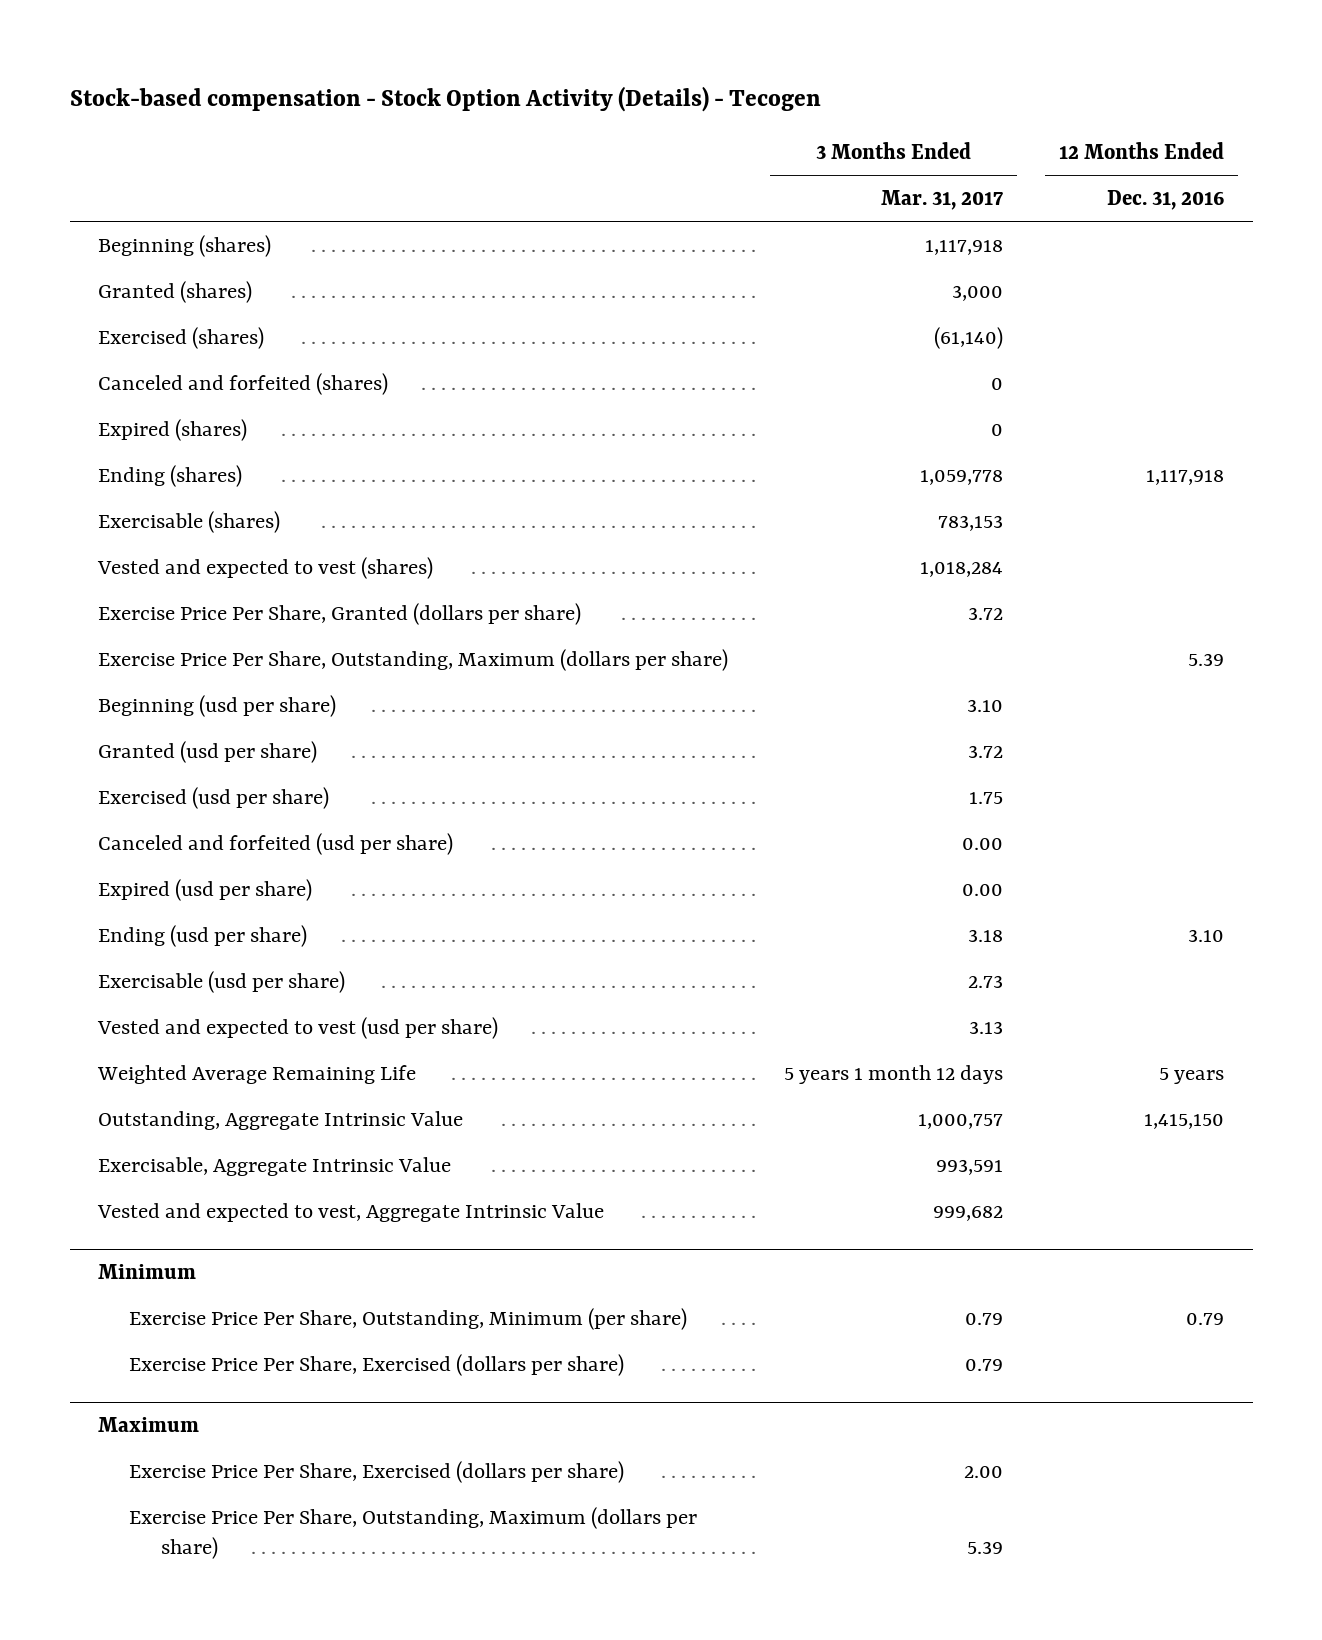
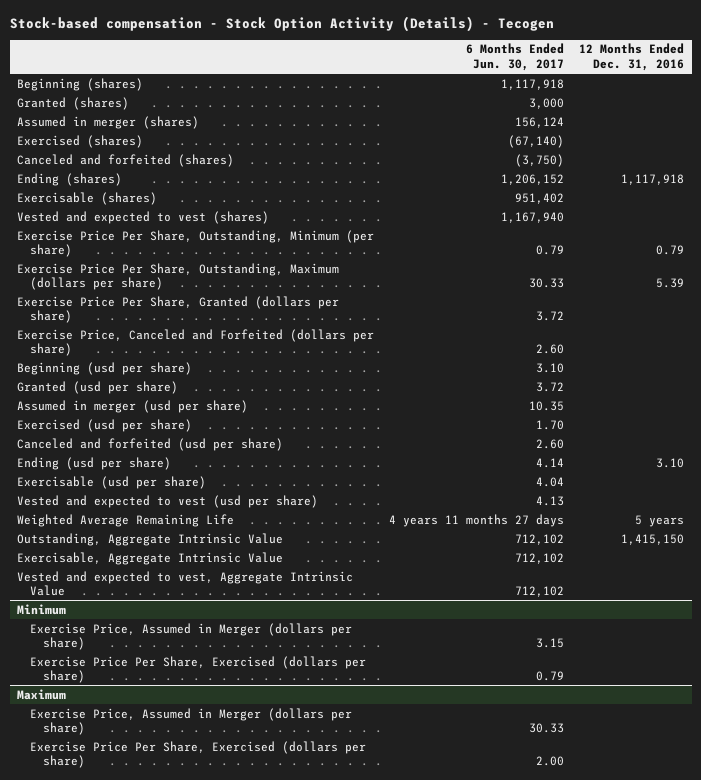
- | 3 Months Ended Mar. 31, 2017 | 12 Months Ended Dec. 31, 2016
+ | 6 Months Ended Jun. 30, 2017 | 12 Months Ended Dec. 31, 2016
+ Assumed in merger (shares) | 156,124 |
- Expired (shares) | 0 |
+ Exercise Price Per Share, Outstanding, Minimum (per share) | 0.79 | 0.79
moved down: Exercise Price Per Share, Granted (dollars per share) | 3.72 |
+ Exercise Price, Canceled and Forfeited (dollars per share) | 2.60 |
+ Assumed in merger (usd per share) | 10.35 |
- Expired (usd per share) | 0.00 |
@ Minimum
- Exercise Price Per Share, Outstanding, Minimum (per share) | 0.79 | 0.79
+ Exercise Price, Assumed in Merger (dollars per share) | 3.15 |
@ Maximum
+ Exercise Price, Assumed in Merger (dollars per share) | 30.33 |
- Exercise Price Per Share, Outstanding, Maximum (dollars per share) | 5.39 |

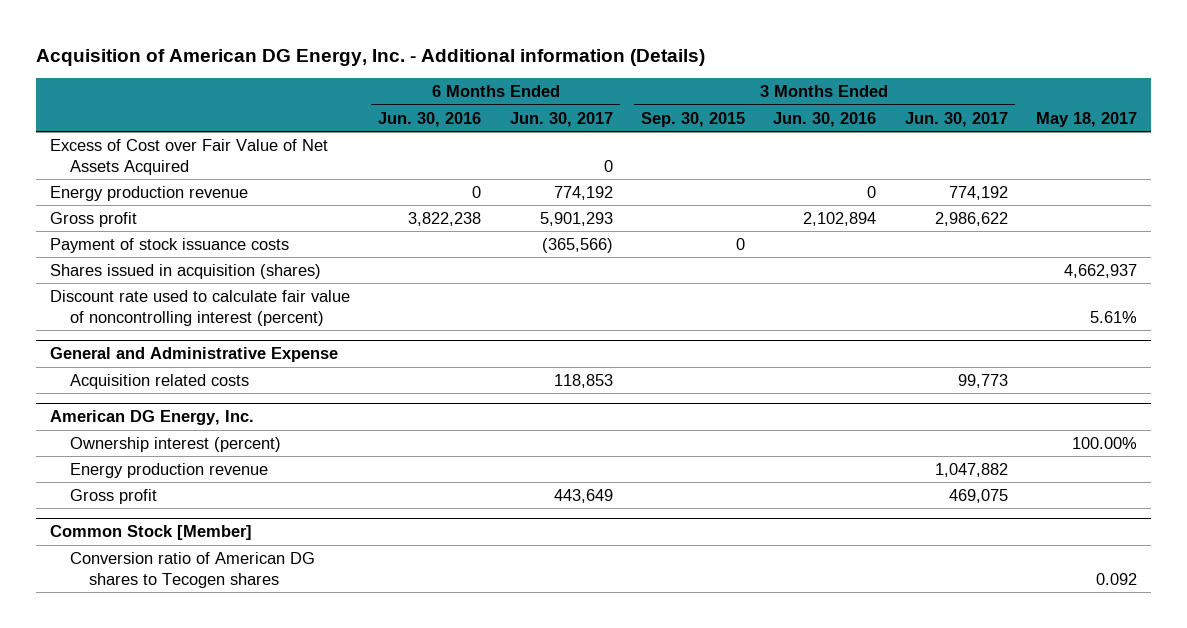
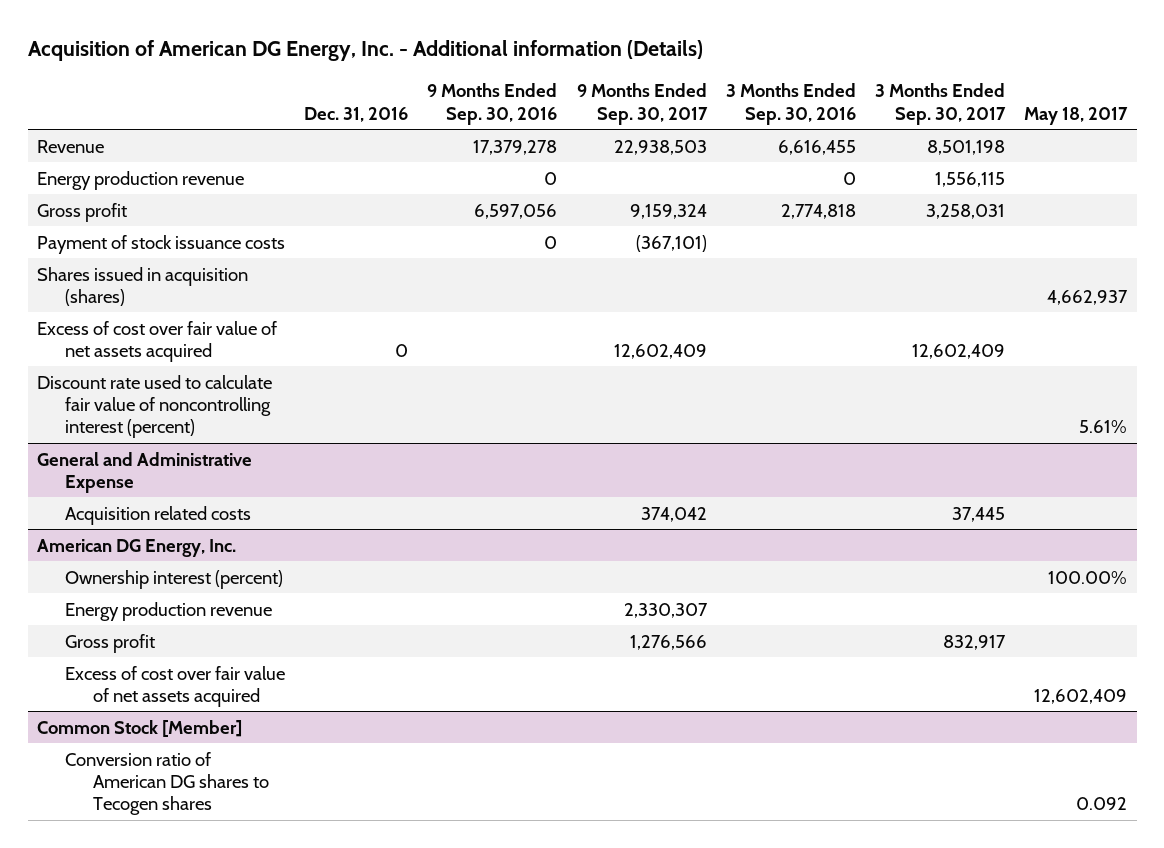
- | 6 Months Ended Jun. 30, 2016 | 6 Months Ended Jun. 30, 2017 | 3 Months Ended Sep. 30, 2015 | 3 Months Ended Jun. 30, 2016 | 3 Months Ended Jun. 30, 2017 | May 18, 2017
+ | Dec. 31, 2016 | 9 Months Ended Sep. 30, 2016 | 9 Months Ended Sep. 30, 2017 | 3 Months Ended Sep. 30, 2016 | 3 Months Ended Sep. 30, 2017 | May 18, 2017
- Excess of Cost over Fair Value of Net Assets Acquired | | 0 | | | |
+ Revenue | | 17,379,278 | 22,938,503 | 6,616,455 | 8,501,198 |
+ Excess of cost over fair value of net assets acquired | 0 | | 12,602,409 | | 12,602,409 |
@ American DG Energy, Inc.
+ Excess of cost over fair value of net assets acquired | | | | | | 12,602,409

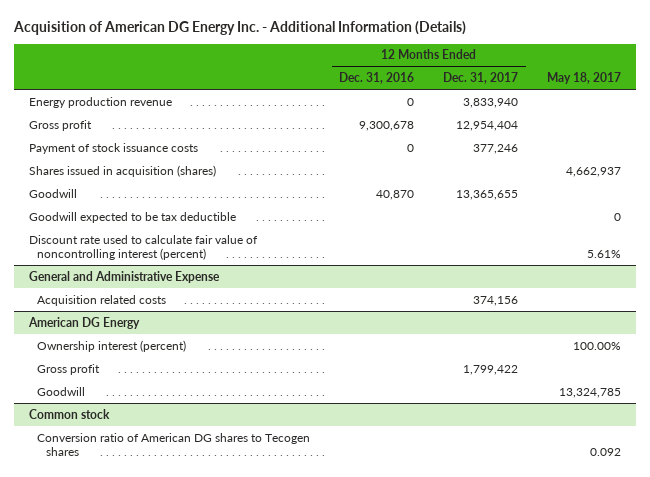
- Acquisition of American DG Energy, Inc. - Additional information (Details)
+ Acquisition of American DG Energy Inc. - Additional Information (Details)
- | Dec. 31, 2016 | 9 Months Ended Sep. 30, 2016 | 9 Months Ended Sep. 30, 2017 | 3 Months Ended Sep. 30, 2016 | 3 Months Ended Sep. 30, 2017 | May 18, 2017
+ | 12 Months Ended Dec. 31, 2016 | 12 Months Ended Dec. 31, 2017 | May 18, 2017
- Revenue | | 17,379,278 | 22,938,503 | 6,616,455 | 8,501,198 |
- Excess of cost over fair value of net assets acquired | 0 | | 12,602,409 | | 12,602,409 |
+ Goodwill | 40,870 | 13,365,655 |
+ Goodwill expected to be tax deductible | | | 0
- American DG Energy, Inc.
+ American DG Energy
- Energy production revenue | | | 2,330,307 | | |
- Excess of cost over fair value of net assets acquired | | | | | | 12,602,409
- Common Stock [Member]
+ Goodwill | | | 13,324,785
+ Common stock

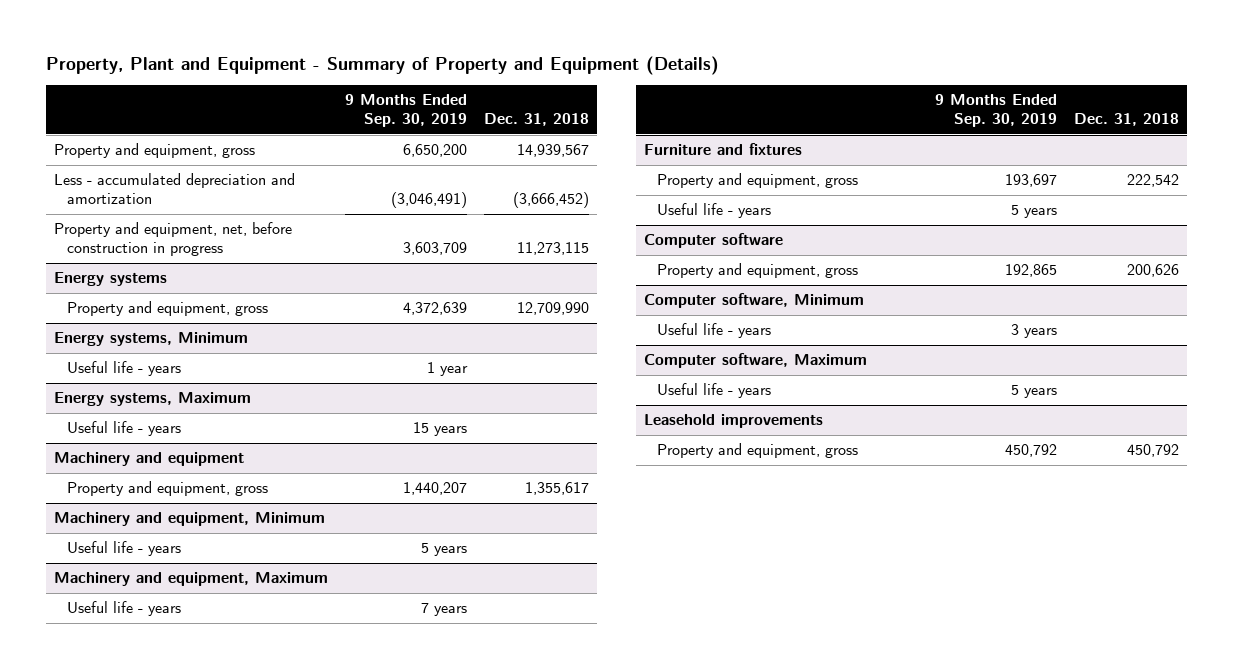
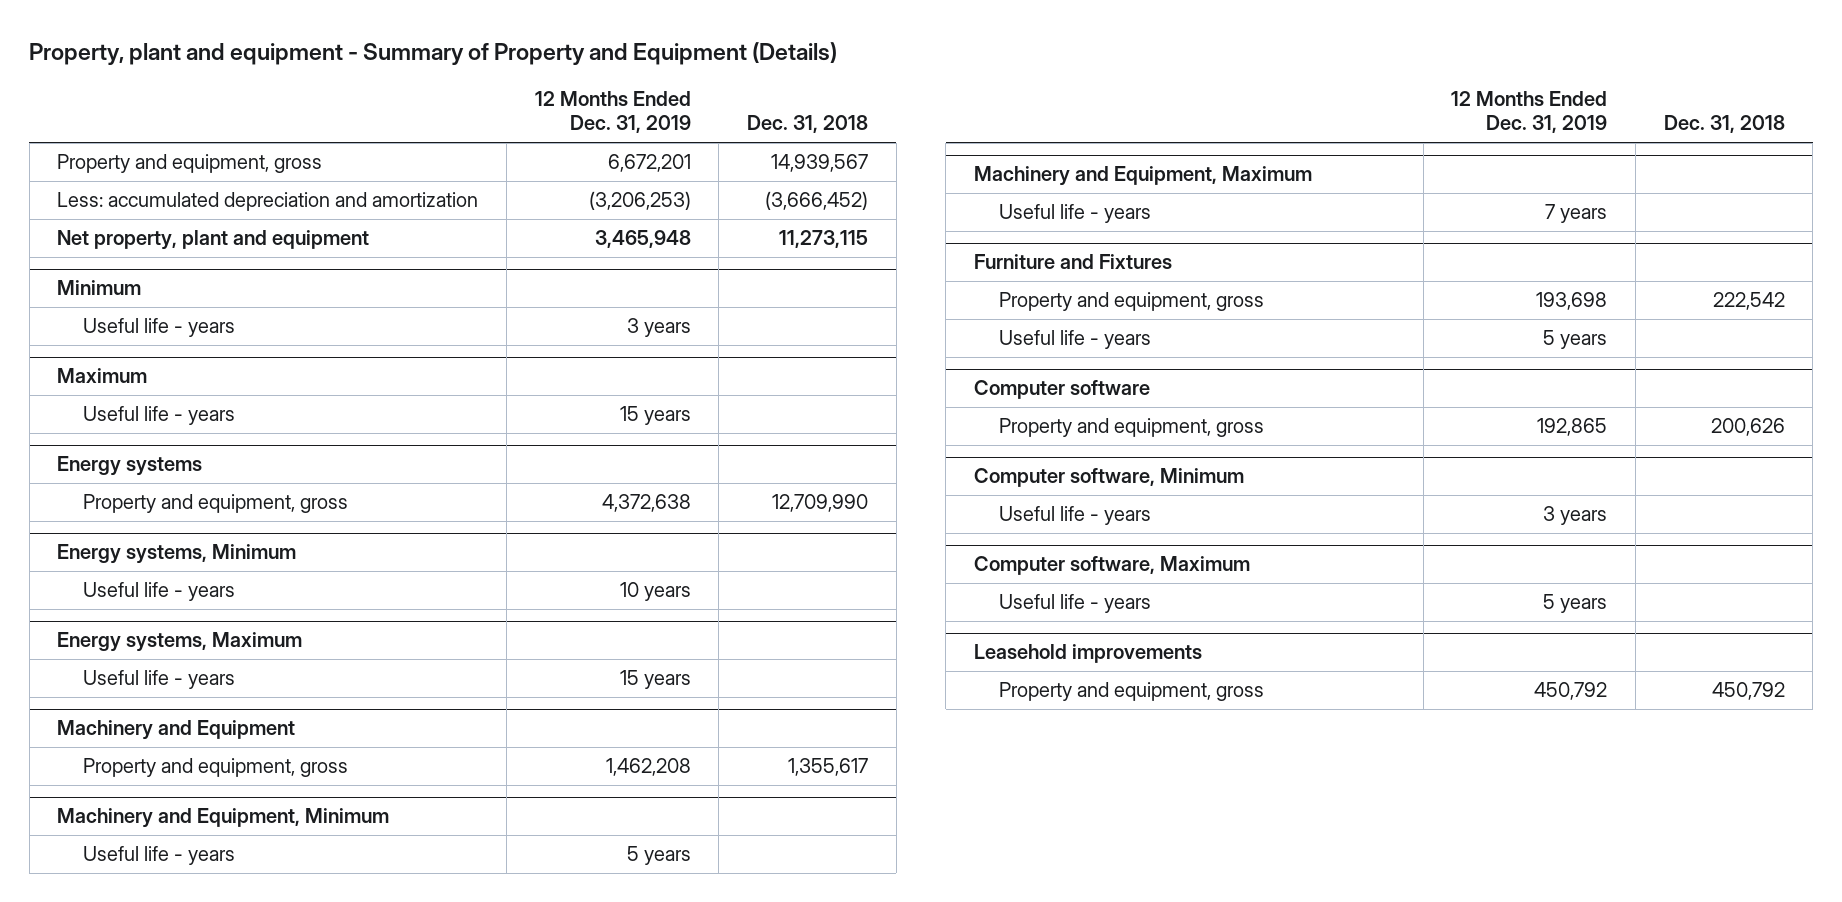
- Property, Plant and Equipment - Summary of Property and Equipment (Details)
+ Property, plant and equipment - Summary of Property and Equipment (Details)
- | 9 Months Ended Sep. 30, 2019 | Dec. 31, 2018
+ | 12 Months Ended Dec. 31, 2019 | Dec. 31, 2018
- Less - accumulated depreciation and amortization | (3,046,491) | (3,666,452)
- Property and equipment, net, before construction in progress | 3,603,709 | 11,273,115
+ Less: accumulated depreciation and amortization | (3,206,253) | (3,666,452)
+ Net property, plant and equipment | 3,465,948 | 11,273,115
+ Minimum
+ Useful life - years | 3 years |
+ Maximum
+ Useful life - years | 15 years |
- Machinery and equipment
+ Machinery and Equipment
- Machinery and equipment, Minimum
+ Machinery and Equipment, Minimum
- Machinery and equipment, Maximum
+ Machinery and Equipment, Maximum
- Furniture and fixtures
+ Furniture and Fixtures

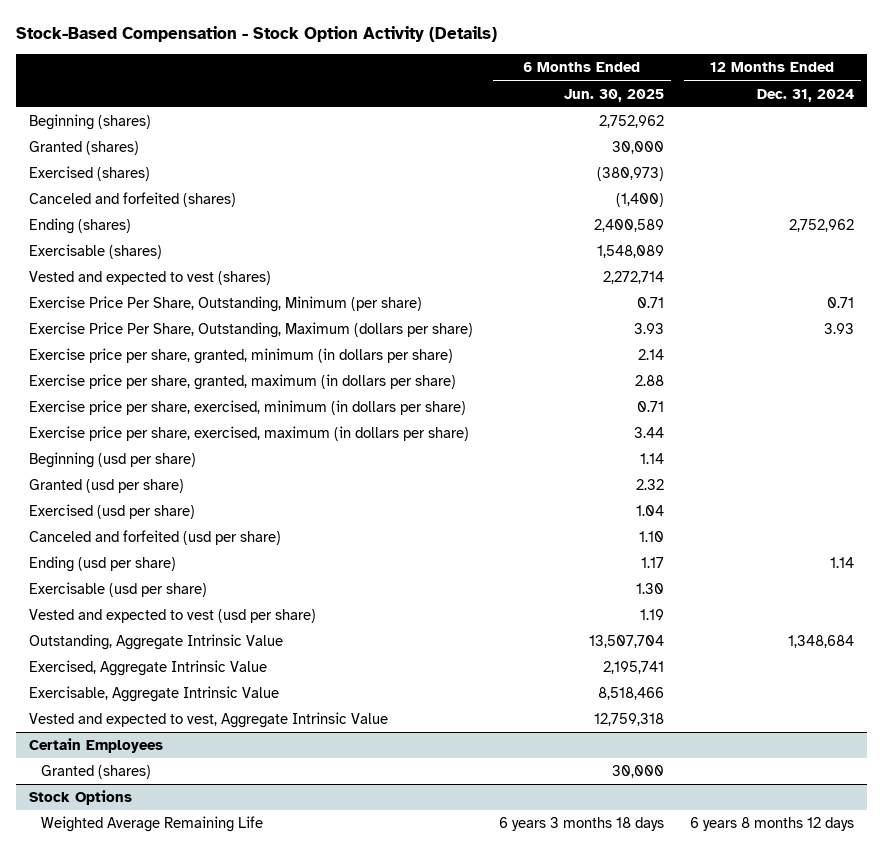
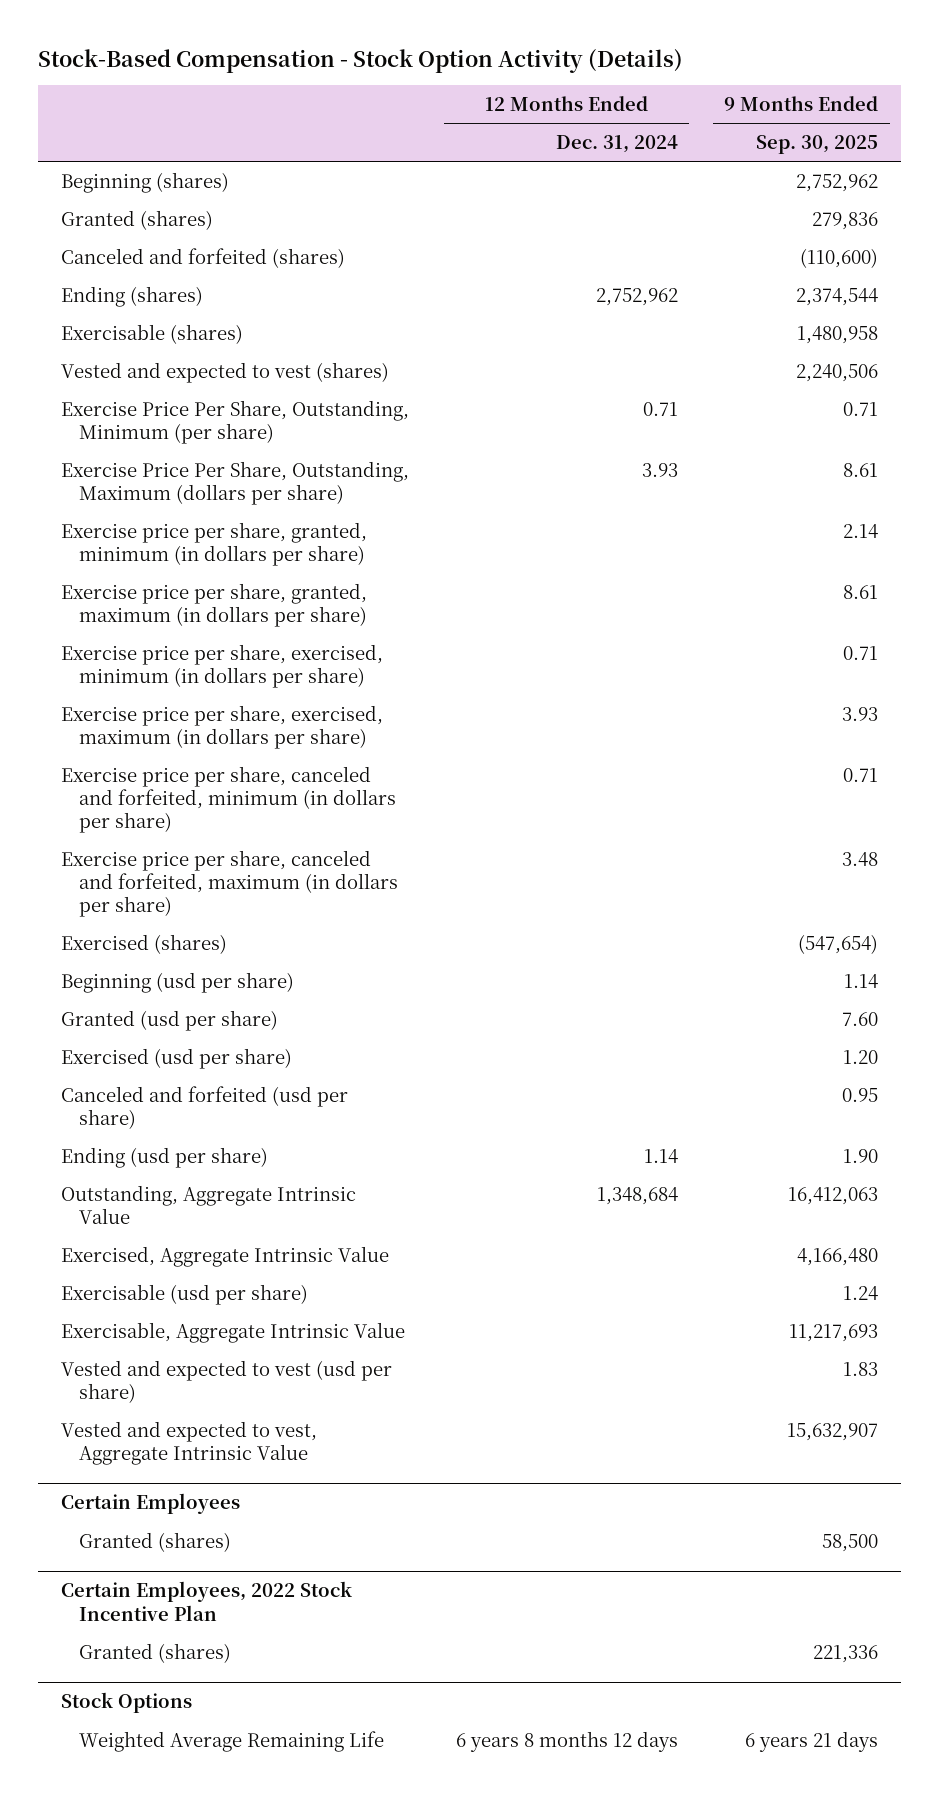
- | 6 Months Ended Jun. 30, 2025 | 12 Months Ended Dec. 31, 2024
+ | 12 Months Ended Dec. 31, 2024 | 9 Months Ended Sep. 30, 2025
+ Exercise price per share, canceled and forfeited, minimum (in dollars per share) | | 0.71
+ Exercise price per share, canceled and forfeited, maximum (in dollars per share) | | 3.48
moved down: Exercised (shares) | | (547,654)
moved down: Exercisable (usd per share) | | 1.24
moved down: Vested and expected to vest (usd per share) | | 1.83
+ Certain Employees, 2022 Stock Incentive Plan
+ Granted (shares) | | 221,336

